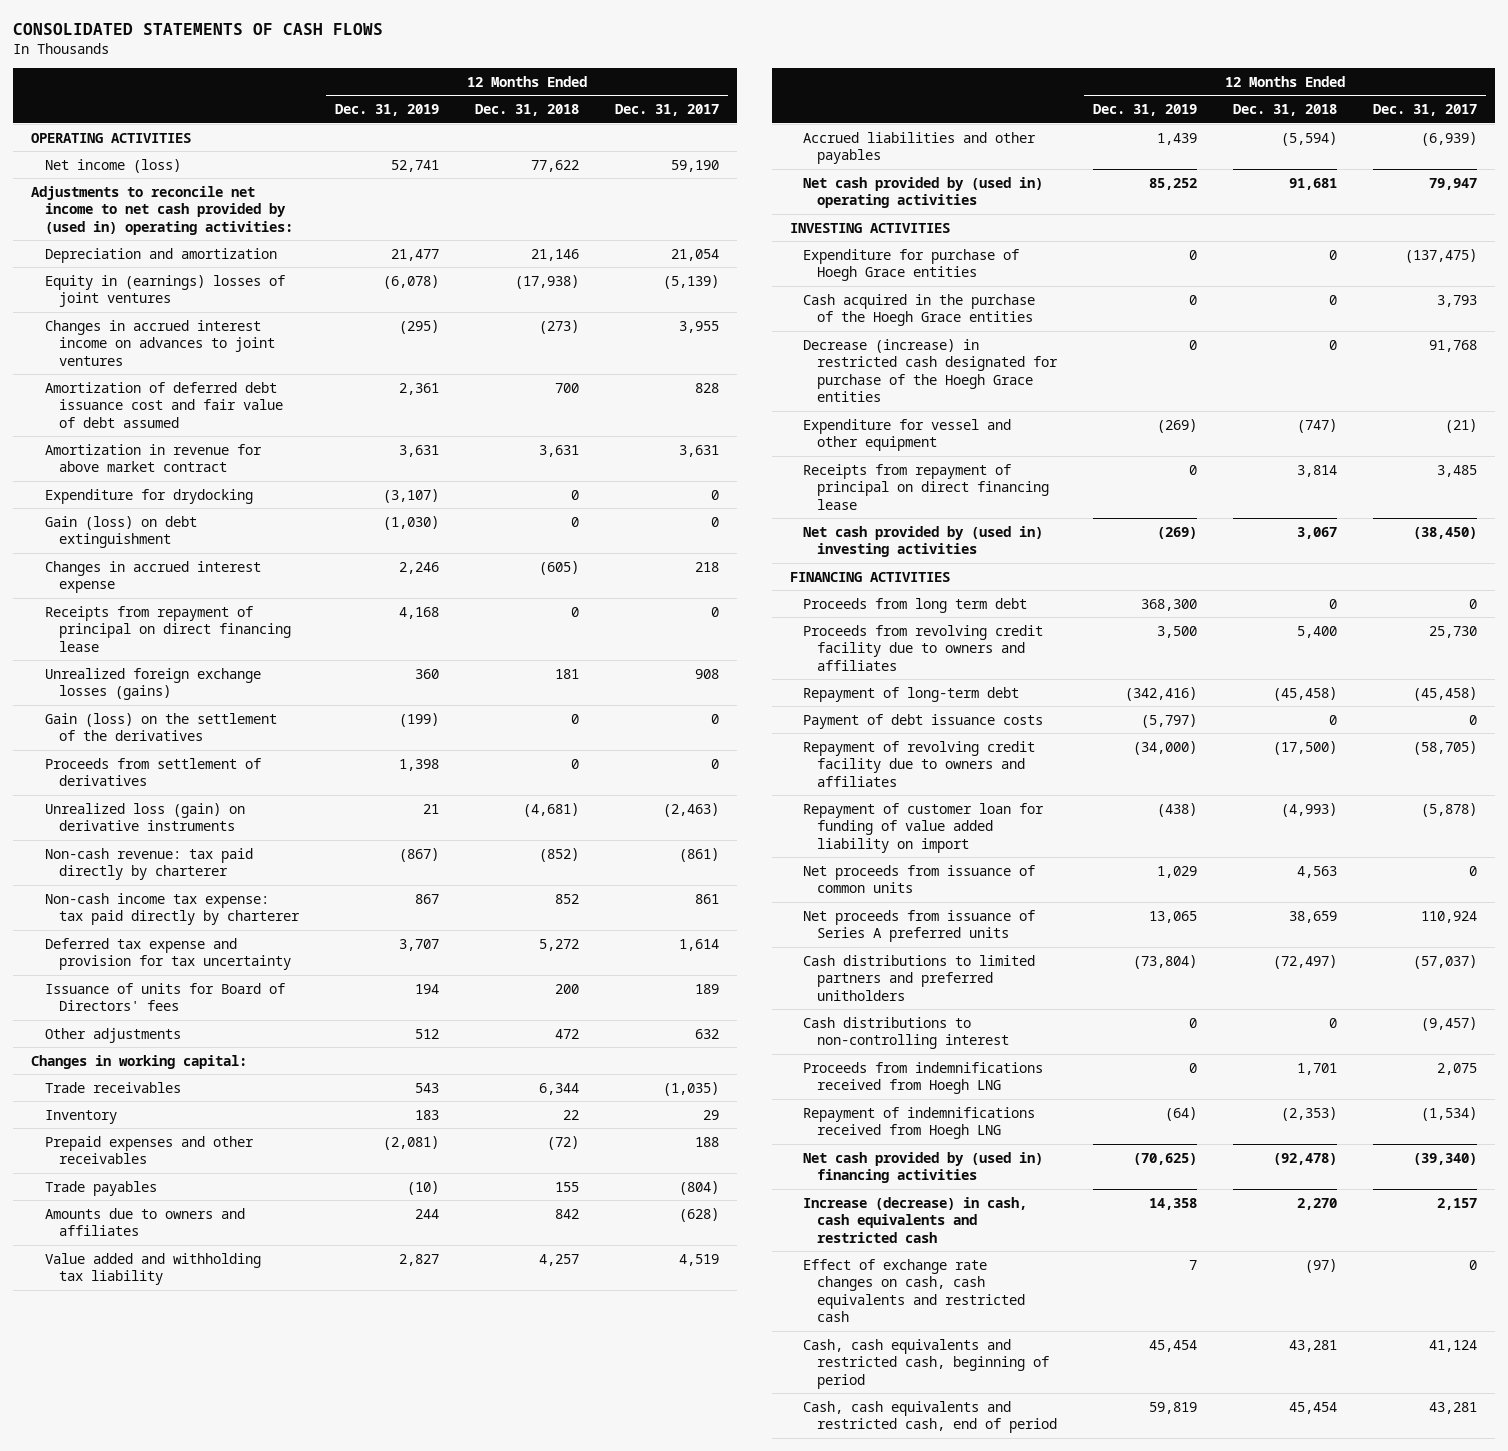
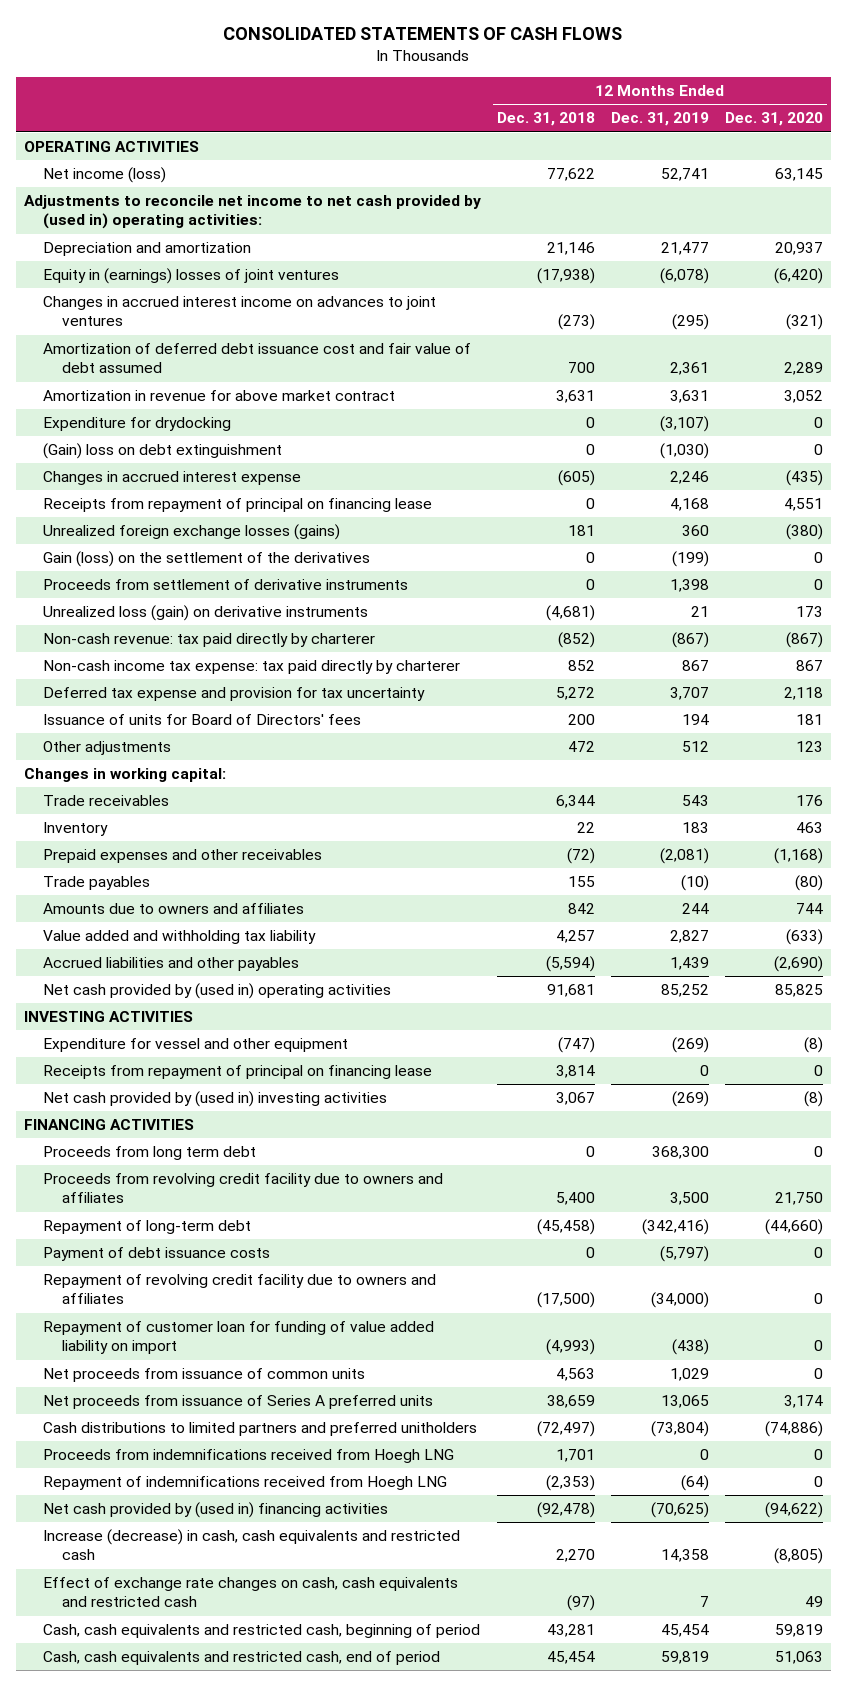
- | 12 Months Ended Dec. 31, 2019 | 12 Months Ended Dec. 31, 2018 | 12 Months Ended Dec. 31, 2017
+ | 12 Months Ended Dec. 31, 2018 | 12 Months Ended Dec. 31, 2019 | 12 Months Ended Dec. 31, 2020
- Gain (loss) on debt extinguishment | (1,030) | 0 | 0
+ (Gain) loss on debt extinguishment | 0 | (1,030) | 0
- Receipts from repayment of principal on direct financing lease | 4,168 | 0 | 0
+ Receipts from repayment of principal on financing lease | 0 | 4,168 | 4,551
- Proceeds from settlement of derivatives | 1,398 | 0 | 0
+ Proceeds from settlement of derivative instruments | 0 | 1,398 | 0
- Expenditure for purchase of Hoegh Grace entities | 0 | 0 | (137,475)
- Cash acquired in the purchase of the Hoegh Grace entities | 0 | 0 | 3,793
- Decrease (increase) in restricted cash designated for purchase of the Hoegh Grace entities | 0 | 0 | 91,768
- Receipts from repayment of principal on direct financing lease | 0 | 3,814 | 3,485
+ Receipts from repayment of principal on financing lease | 3,814 | 0 | 0
- Cash distributions to non-controlling interest | 0 | 0 | (9,457)

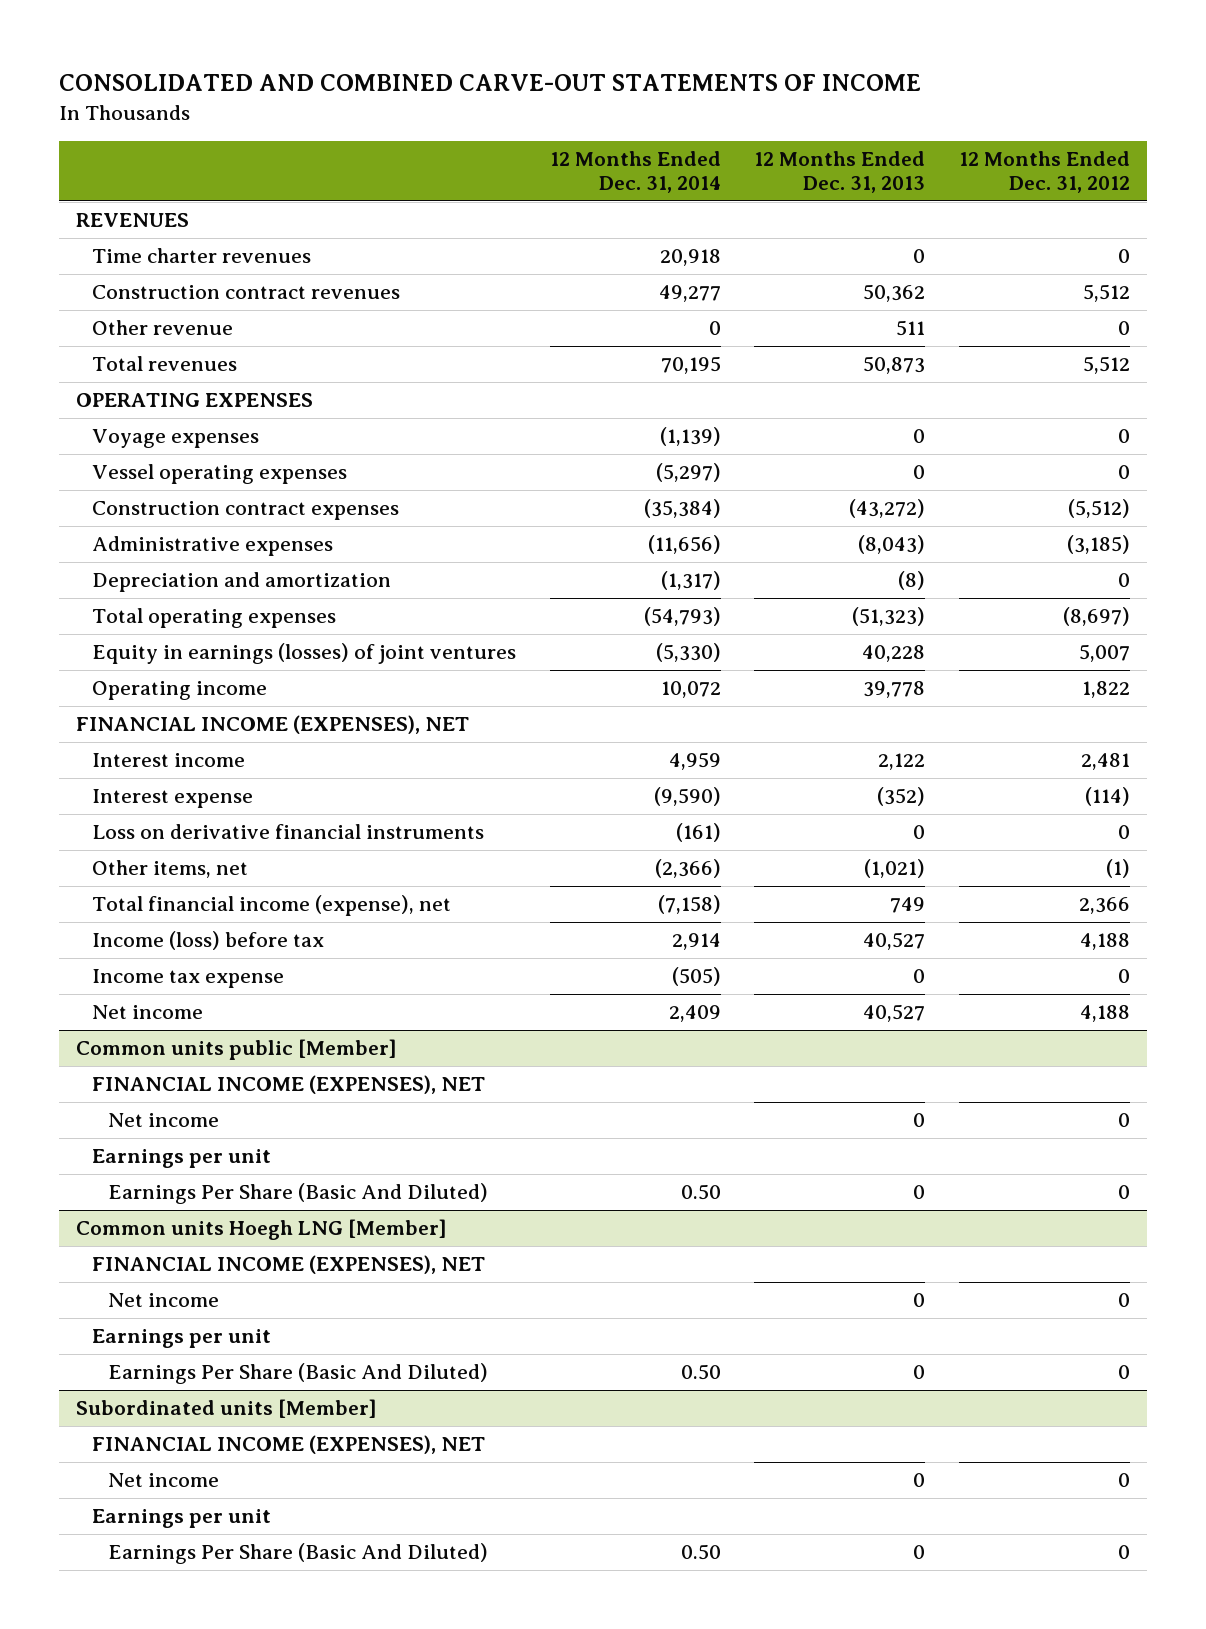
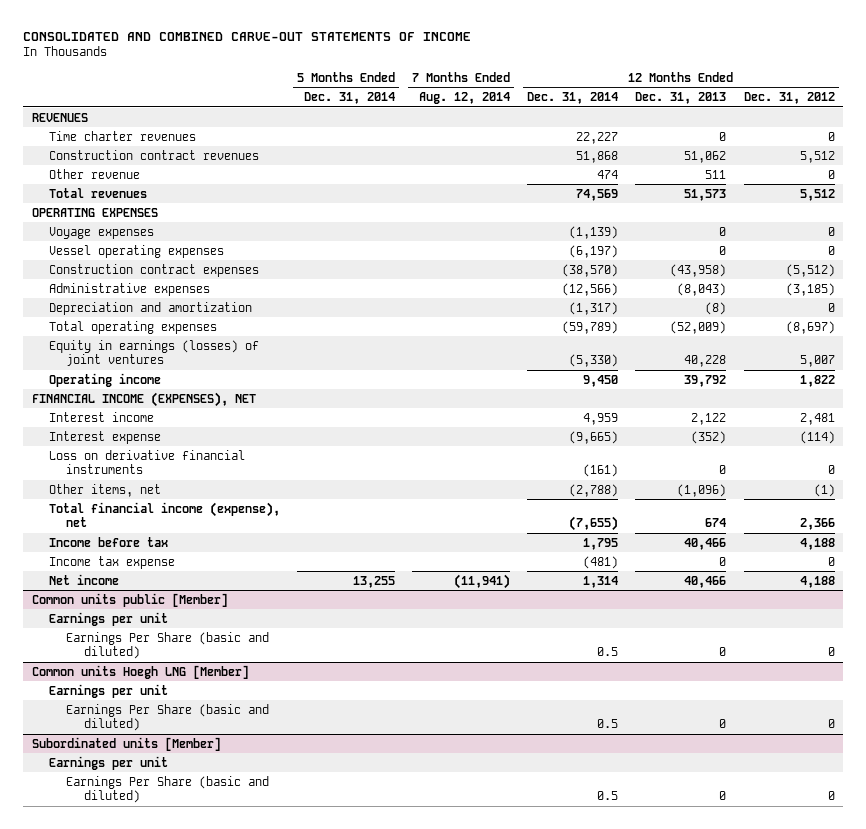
- | 12 Months Ended Dec. 31, 2014 | 12 Months Ended Dec. 31, 2013 | 12 Months Ended Dec. 31, 2012
+ | 5 Months Ended Dec. 31, 2014 | 7 Months Ended Aug. 12, 2014 | 12 Months Ended Dec. 31, 2014 | 12 Months Ended Dec. 31, 2013 | 12 Months Ended Dec. 31, 2012
- Time charter revenues | 20,918 | 0 | 0
- Construction contract revenues | 49,277 | 50,362 | 5,512
- Other revenue | 0 | 511 | 0
- Total revenues | 70,195 | 50,873 | 5,512
+ Time charter revenues | | | 22,227 | 0 | 0
+ Construction contract revenues | | | 51,868 | 51,062 | 5,512
+ Other revenue | | | 474 | 511 | 0
+ Total revenues | | | 74,569 | 51,573 | 5,512
- Vessel operating expenses | (5,297) | 0 | 0
- Construction contract expenses | (35,384) | (43,272) | (5,512)
- Administrative expenses | (11,656) | (8,043) | (3,185)
+ Vessel operating expenses | | | (6,197) | 0 | 0
+ Construction contract expenses | | | (38,570) | (43,958) | (5,512)
+ Administrative expenses | | | (12,566) | (8,043) | (3,185)
- Total operating expenses | (54,793) | (51,323) | (8,697)
+ Total operating expenses | | | (59,789) | (52,009) | (8,697)
- Operating income | 10,072 | 39,778 | 1,822
+ Operating income | | | 9,450 | 39,792 | 1,822
- Interest expense | (9,590) | (352) | (114)
+ Interest expense | | | (9,665) | (352) | (114)
- Other items, net | (2,366) | (1,021) | (1)
- Total financial income (expense), net | (7,158) | 749 | 2,366
- Income (loss) before tax | 2,914 | 40,527 | 4,188
- Income tax expense | (505) | 0 | 0
- Net income | 2,409 | 40,527 | 4,188
+ Other items, net | | | (2,788) | (1,096) | (1)
+ Total financial income (expense), net | | | (7,655) | 674 | 2,366
+ Income before tax | | | 1,795 | 40,466 | 4,188
+ Income tax expense | | | (481) | 0 | 0
+ Net income | 13,255 | (11,941) | 1,314 | 40,466 | 4,188
@ Common units public [Member]
- FINANCIAL INCOME (EXPENSES), NET
- Net income | | 0 | 0
- Earnings Per Share (Basic And Diluted) | 0.50 | 0 | 0
+ Earnings Per Share (basic and diluted) | | | 0.5 | 0 | 0
@ Common units Hoegh LNG [Member]
- FINANCIAL INCOME (EXPENSES), NET
- Net income | | 0 | 0
- Earnings Per Share (Basic And Diluted) | 0.50 | 0 | 0
+ Earnings Per Share (basic and diluted) | | | 0.5 | 0 | 0
@ Subordinated units [Member]
- FINANCIAL INCOME (EXPENSES), NET
- Net income | | 0 | 0
- Earnings Per Share (Basic And Diluted) | 0.50 | 0 | 0
+ Earnings Per Share (basic and diluted) | | | 0.5 | 0 | 0

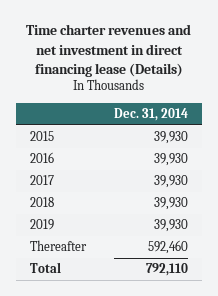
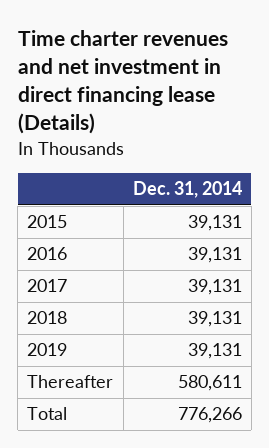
- 2015 | 39,930
- 2016 | 39,930
- 2017 | 39,930
- 2018 | 39,930
- 2019 | 39,930
- Thereafter | 592,460
- Total | 792,110
+ 2015 | 39,131
+ 2016 | 39,131
+ 2017 | 39,131
+ 2018 | 39,131
+ 2019 | 39,131
+ Thereafter | 580,611
+ Total | 776,266

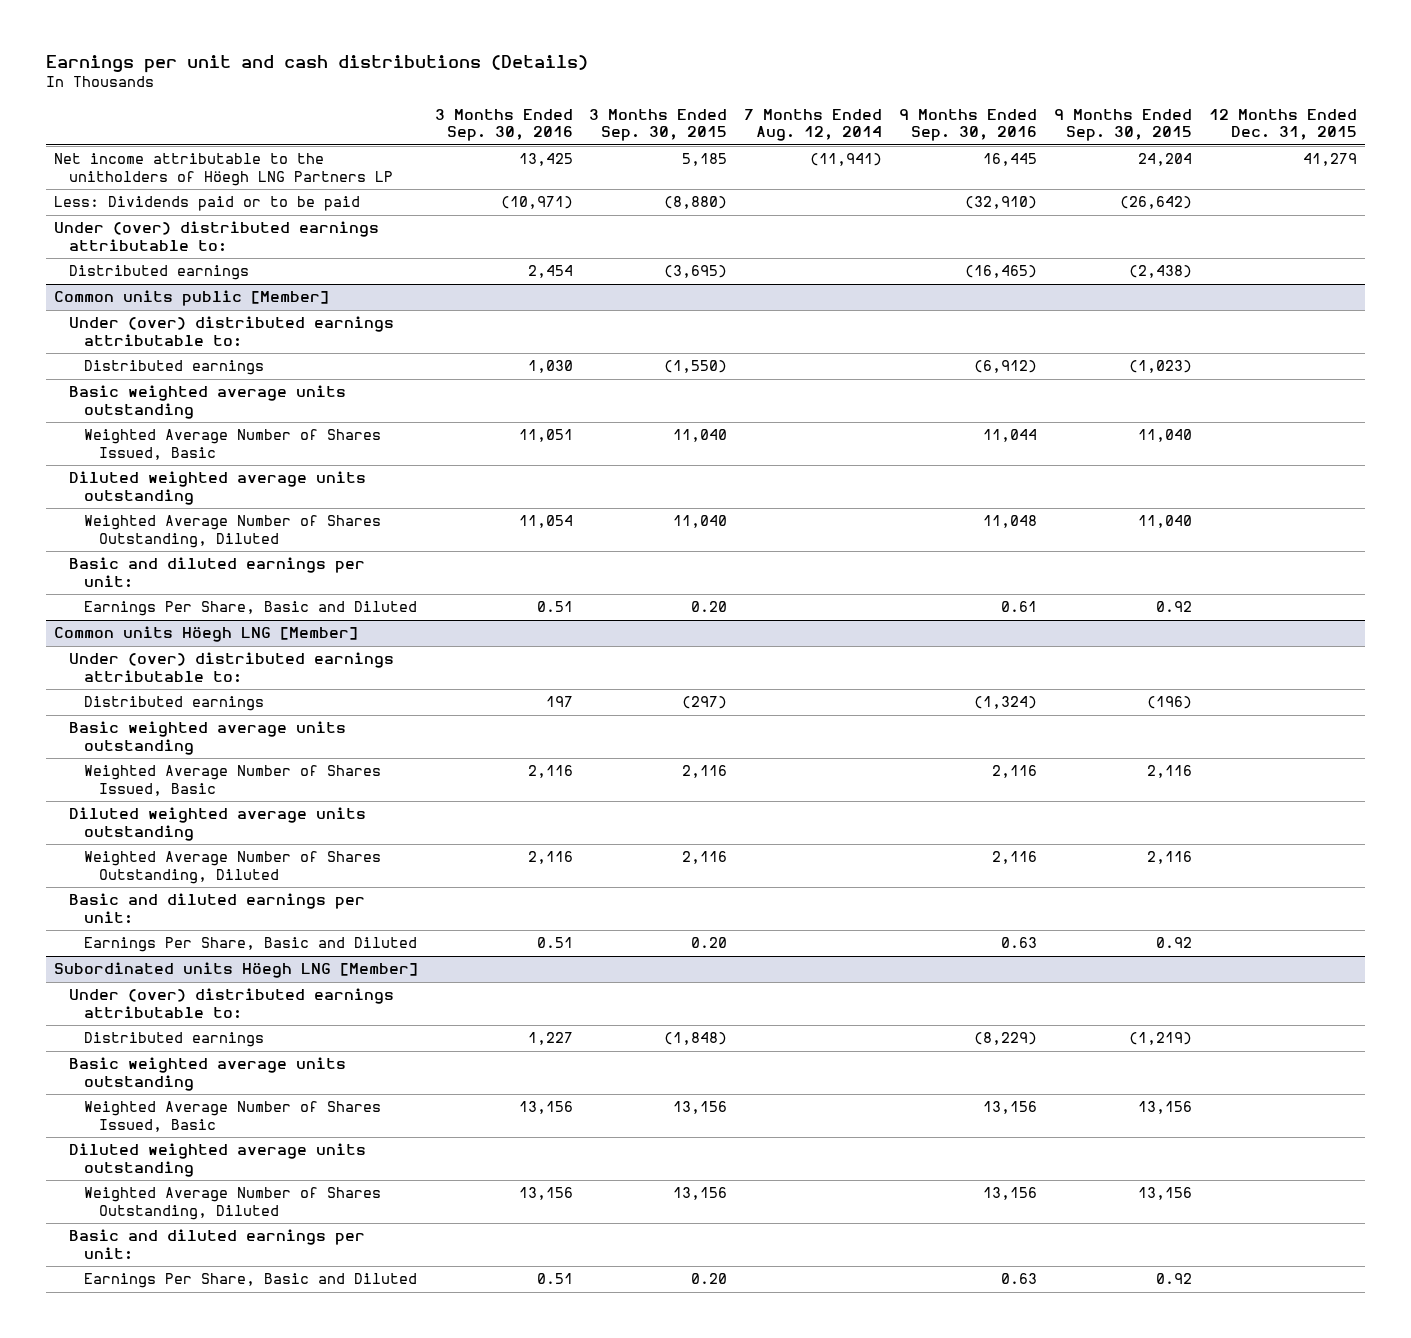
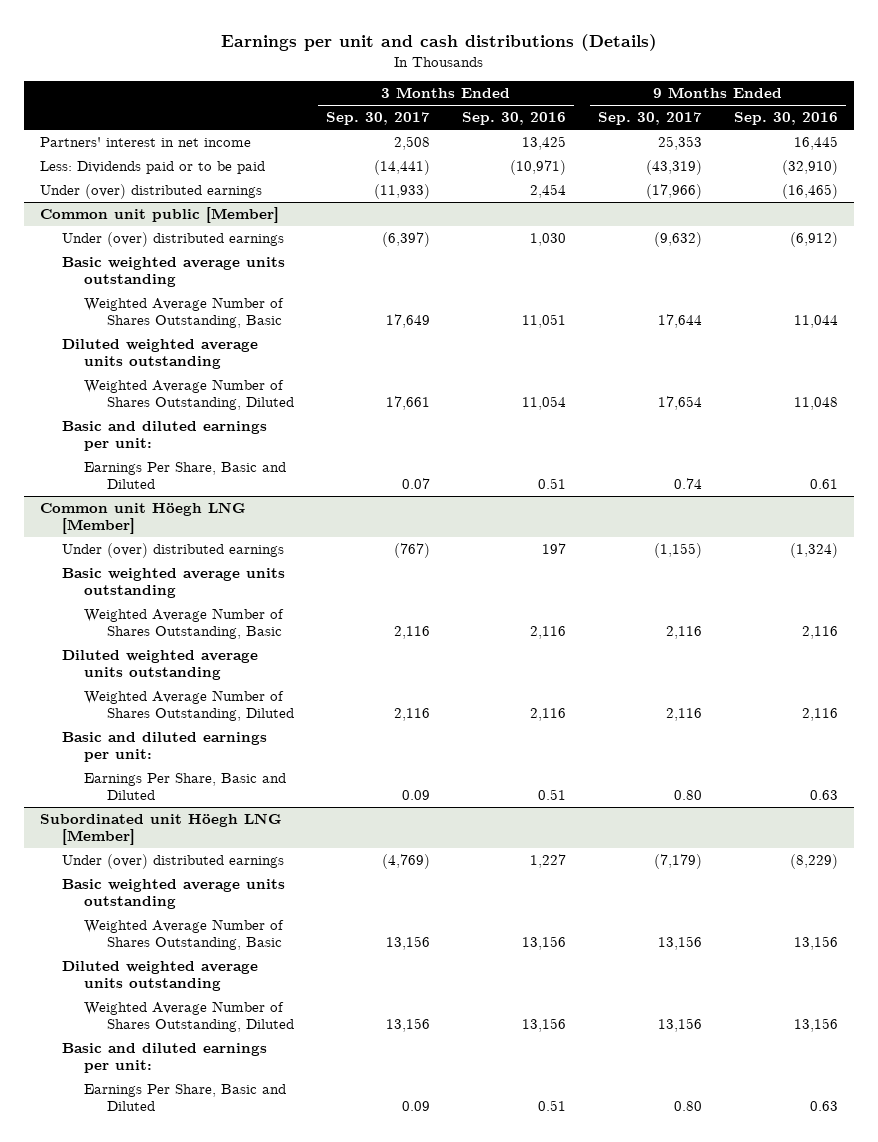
- | 3 Months Ended Sep. 30, 2016 | 3 Months Ended Sep. 30, 2015 | 7 Months Ended Aug. 12, 2014 | 9 Months Ended Sep. 30, 2016 | 9 Months Ended Sep. 30, 2015 | 12 Months Ended Dec. 31, 2015
+ | 3 Months Ended Sep. 30, 2017 | 3 Months Ended Sep. 30, 2016 | 9 Months Ended Sep. 30, 2017 | 9 Months Ended Sep. 30, 2016
- Net income attributable to the unitholders of Höegh LNG Partners LP | 13,425 | 5,185 | (11,941) | 16,445 | 24,204 | 41,279
+ Partners' interest in net income | 2,508 | 13,425 | 25,353 | 16,445
- Under (over) distributed earnings attributable to:
- Distributed earnings | 2,454 | (3,695) | | (16,465) | (2,438) |
- Common units public [Member]
- Under (over) distributed earnings attributable to:
- Distributed earnings | 1,030 | (1,550) | | (6,912) | (1,023) |
+ Under (over) distributed earnings | (11,933) | 2,454 | (17,966) | (16,465)
+ Common unit public [Member]
+ Under (over) distributed earnings | (6,397) | 1,030 | (9,632) | (6,912)
- Weighted Average Number of Shares Issued, Basic | 11,051 | 11,040 | | 11,044 | 11,040 |
+ Weighted Average Number of Shares Outstanding, Basic | 17,649 | 11,051 | 17,644 | 11,044
- Common units Höegh LNG [Member]
- Under (over) distributed earnings attributable to:
- Distributed earnings | 197 | (297) | | (1,324) | (196) |
+ Common unit Höegh LNG [Member]
+ Under (over) distributed earnings | (767) | 197 | (1,155) | (1,324)
- Weighted Average Number of Shares Issued, Basic | 2,116 | 2,116 | | 2,116 | 2,116 |
+ Weighted Average Number of Shares Outstanding, Basic | 2,116 | 2,116 | 2,116 | 2,116
- Subordinated units Höegh LNG [Member]
- Under (over) distributed earnings attributable to:
- Distributed earnings | 1,227 | (1,848) | | (8,229) | (1,219) |
+ Subordinated unit Höegh LNG [Member]
+ Under (over) distributed earnings | (4,769) | 1,227 | (7,179) | (8,229)
- Weighted Average Number of Shares Issued, Basic | 13,156 | 13,156 | | 13,156 | 13,156 |
+ Weighted Average Number of Shares Outstanding, Basic | 13,156 | 13,156 | 13,156 | 13,156

